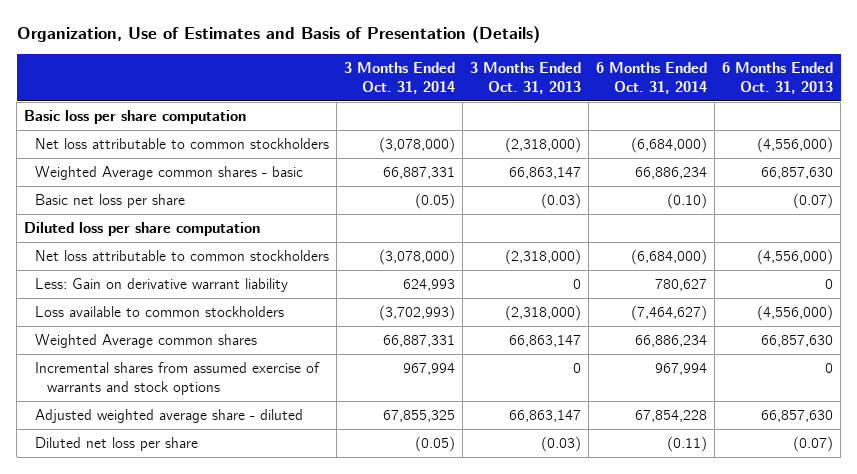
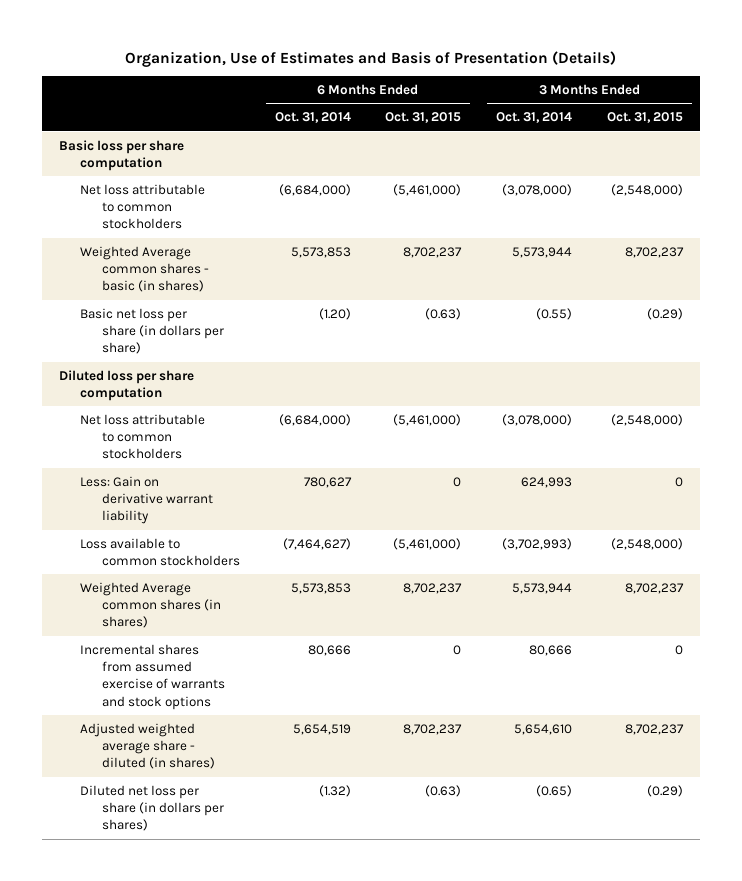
- | 3 Months Ended Oct. 31, 2014 | 3 Months Ended Oct. 31, 2013 | 6 Months Ended Oct. 31, 2014 | 6 Months Ended Oct. 31, 2013
+ | 6 Months Ended Oct. 31, 2014 | 6 Months Ended Oct. 31, 2015 | 3 Months Ended Oct. 31, 2014 | 3 Months Ended Oct. 31, 2015
- Weighted Average common shares - basic | 66,887,331 | 66,863,147 | 66,886,234 | 66,857,630
- Basic net loss per share | (0.05) | (0.03) | (0.10) | (0.07)
+ Weighted Average common shares - basic (in shares) | 5,573,853 | 8,702,237 | 5,573,944 | 8,702,237
+ Basic net loss per share (in dollars per share) | (1.20) | (0.63) | (0.55) | (0.29)
- Weighted Average common shares | 66,887,331 | 66,863,147 | 66,886,234 | 66,857,630
- Incremental shares from assumed exercise of warrants and stock options | 967,994 | 0 | 967,994 | 0
- Adjusted weighted average share - diluted | 67,855,325 | 66,863,147 | 67,854,228 | 66,857,630
- Diluted net loss per share | (0.05) | (0.03) | (0.11) | (0.07)
+ Weighted Average common shares (in shares) | 5,573,853 | 8,702,237 | 5,573,944 | 8,702,237
+ Incremental shares from assumed exercise of warrants and stock options | 80,666 | 0 | 80,666 | 0
+ Adjusted weighted average share - diluted (in shares) | 5,654,519 | 8,702,237 | 5,654,610 | 8,702,237
+ Diluted net loss per share (in dollars per shares) | (1.32) | (0.63) | (0.65) | (0.29)

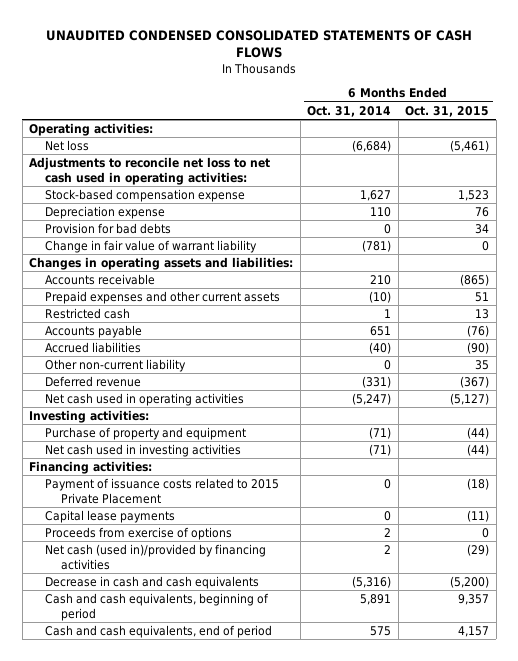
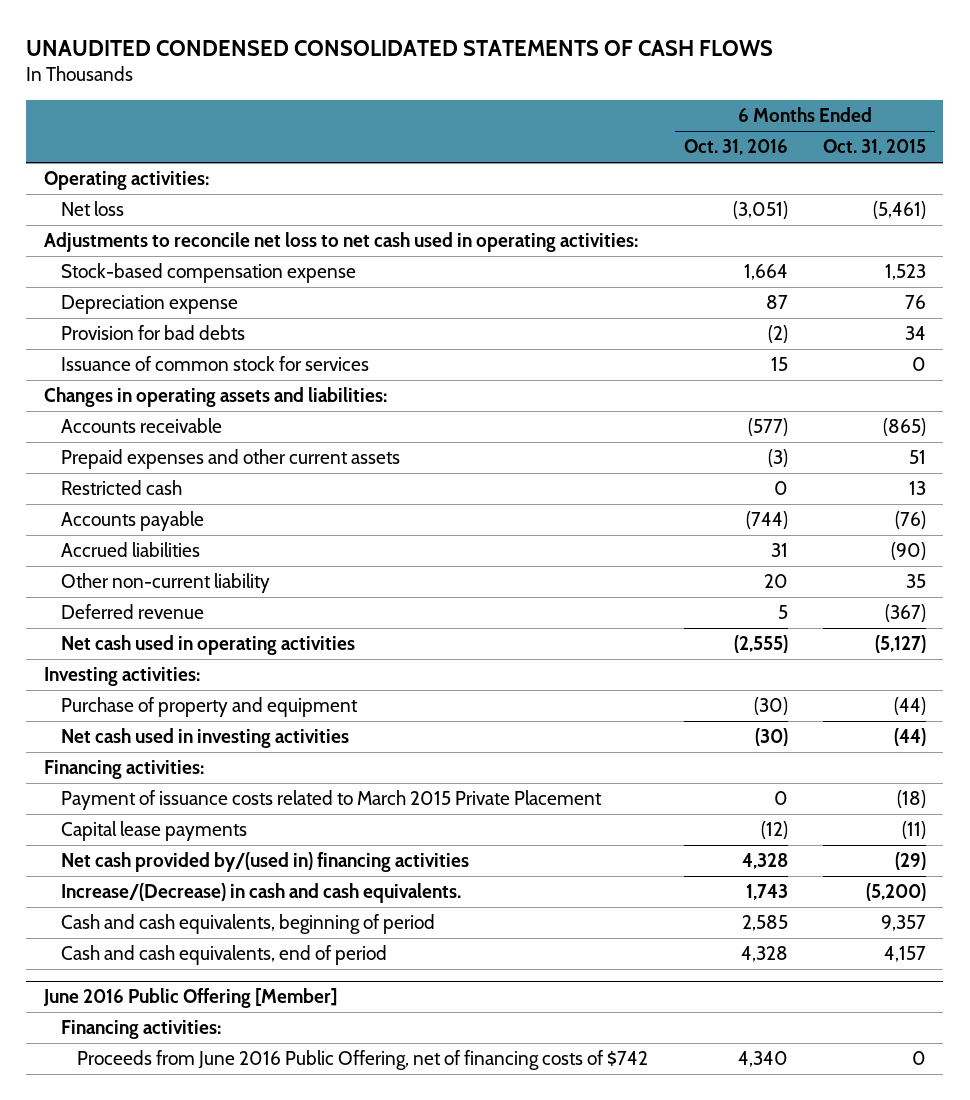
- | 6 Months Ended Oct. 31, 2014 | 6 Months Ended Oct. 31, 2015
+ | 6 Months Ended Oct. 31, 2016 | 6 Months Ended Oct. 31, 2015
- Change in fair value of warrant liability | (781) | 0
+ Issuance of common stock for services | 15 | 0
- Payment of issuance costs related to 2015 Private Placement | 0 | (18)
+ Payment of issuance costs related to March 2015 Private Placement | 0 | (18)
- Proceeds from exercise of options | 2 | 0
- Net cash (used in)/provided by financing activities | 2 | (29)
- Decrease in cash and cash equivalents | (5,316) | (5,200)
+ Net cash provided by/(used in) financing activities | 4,328 | (29)
+ Increase/(Decrease) in cash and cash equivalents. | 1,743 | (5,200)
+ June 2016 Public Offering [Member]
+ Financing activities:
+ Proceeds from June 2016 Public Offering, net of financing costs of $742 | 4,340 | 0

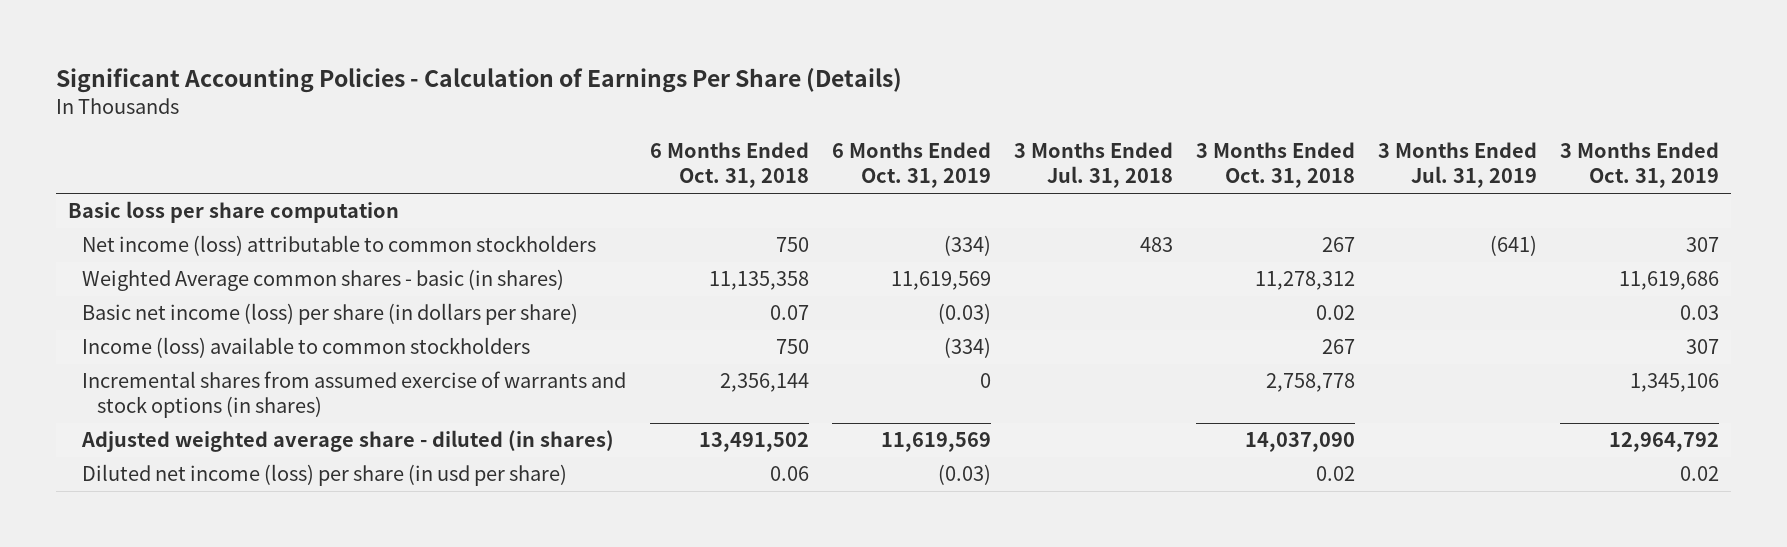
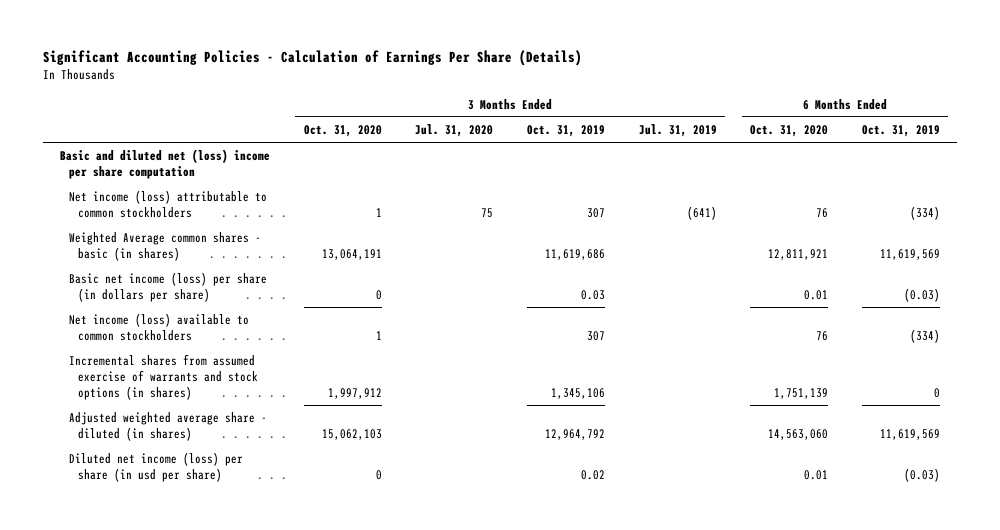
- | 6 Months Ended Oct. 31, 2018 | 6 Months Ended Oct. 31, 2019 | 3 Months Ended Jul. 31, 2018 | 3 Months Ended Oct. 31, 2018 | 3 Months Ended Jul. 31, 2019 | 3 Months Ended Oct. 31, 2019
+ | 3 Months Ended Oct. 31, 2020 | 3 Months Ended Jul. 31, 2020 | 3 Months Ended Oct. 31, 2019 | 3 Months Ended Jul. 31, 2019 | 6 Months Ended Oct. 31, 2020 | 6 Months Ended Oct. 31, 2019
- Basic loss per share computation
+ Basic and diluted net (loss) income per share computation
- Income (loss) available to common stockholders | 750 | (334) | | 267 | | 307
+ Net income (loss) available to common stockholders | 1 | | 307 | | 76 | (334)

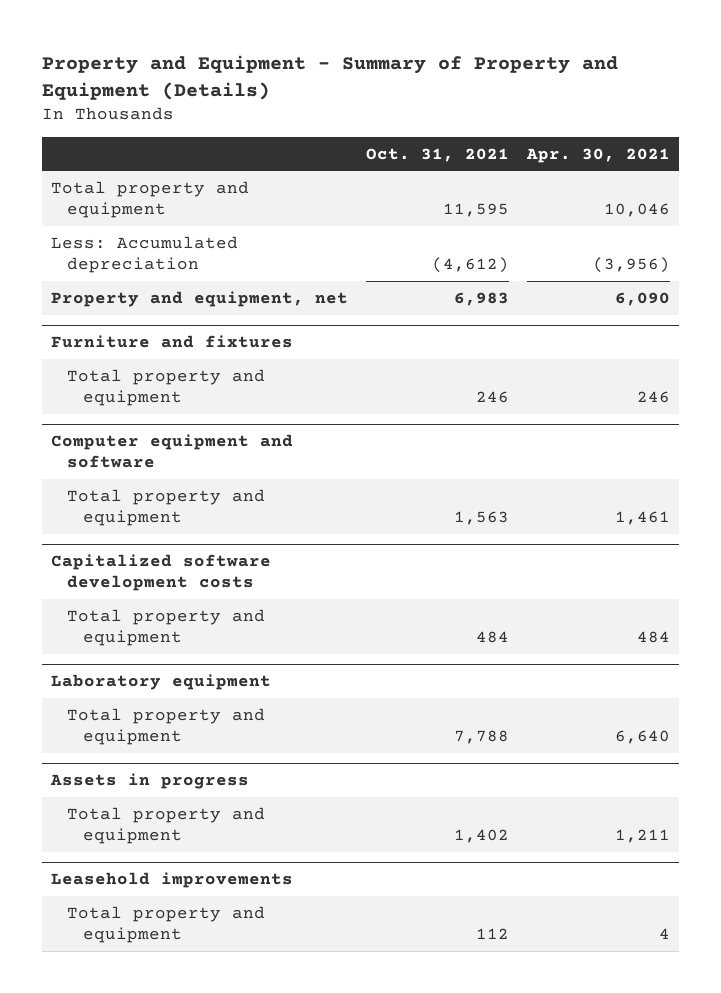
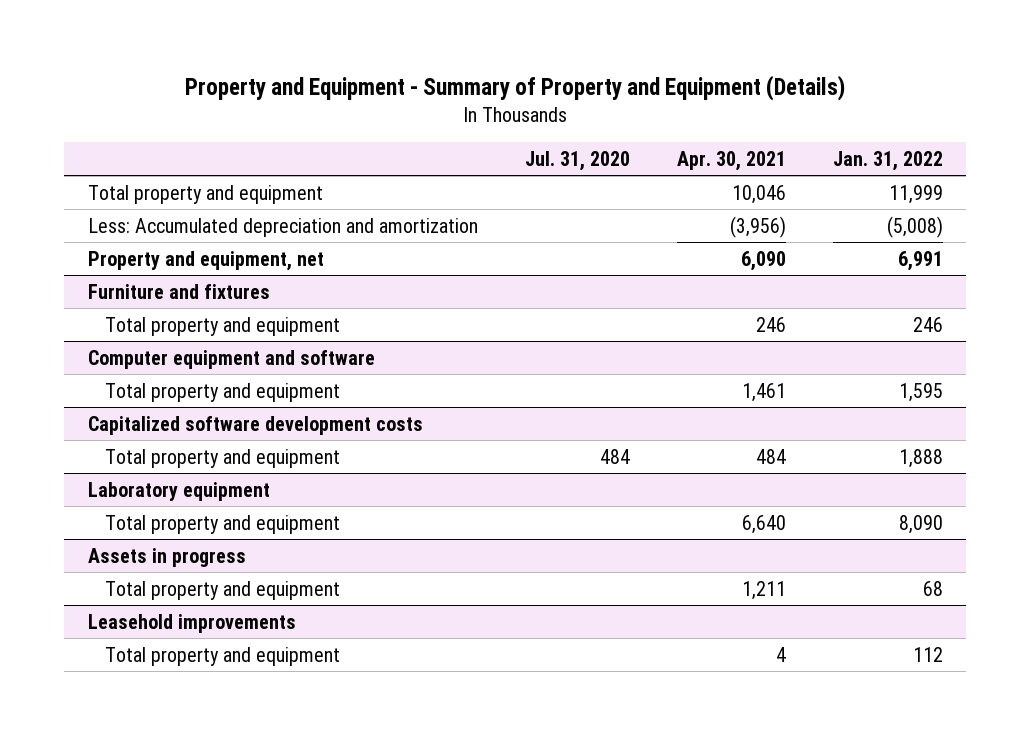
- | Oct. 31, 2021 | Apr. 30, 2021
+ | Jul. 31, 2020 | Apr. 30, 2021 | Jan. 31, 2022
- Less: Accumulated depreciation | (4,612) | (3,956)
+ Less: Accumulated depreciation and amortization | | (3,956) | (5,008)

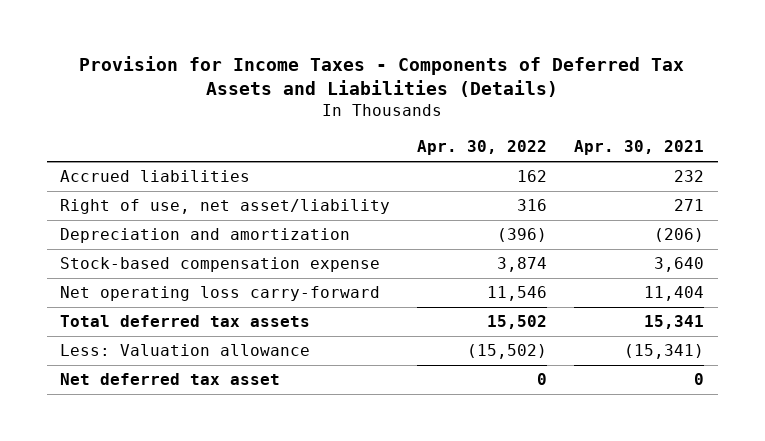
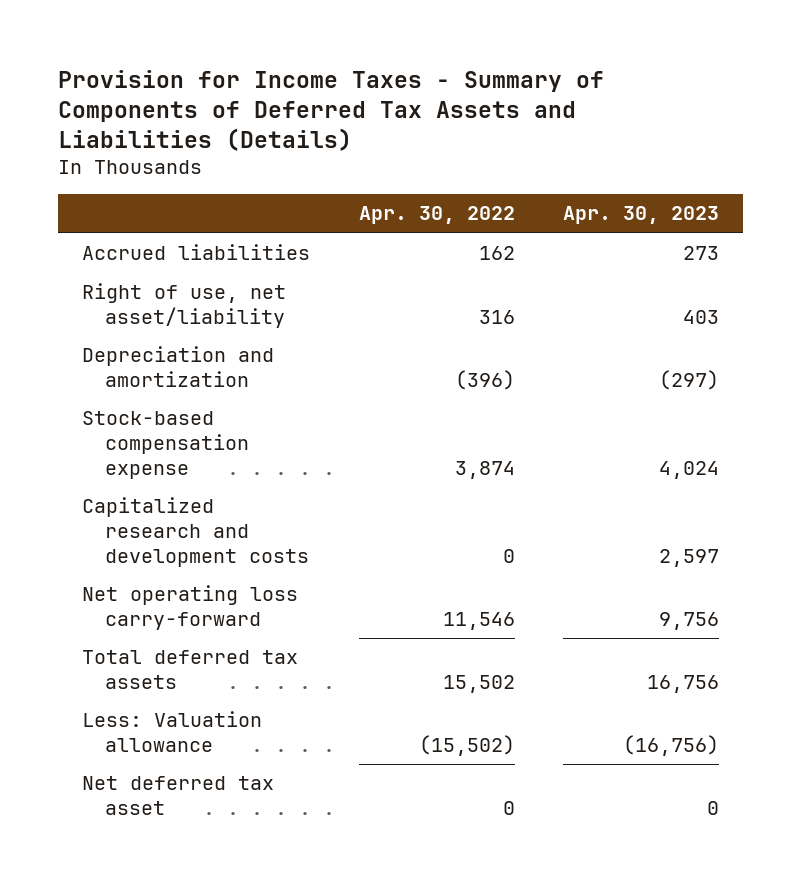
- Provision for Income Taxes - Components of Deferred Tax Assets and Liabilities (Details)
+ Provision for Income Taxes - Summary of Components of Deferred Tax Assets and Liabilities (Details)
- | Apr. 30, 2022 | Apr. 30, 2021
+ | Apr. 30, 2022 | Apr. 30, 2023
+ Capitalized research and development costs | 0 | 2,597

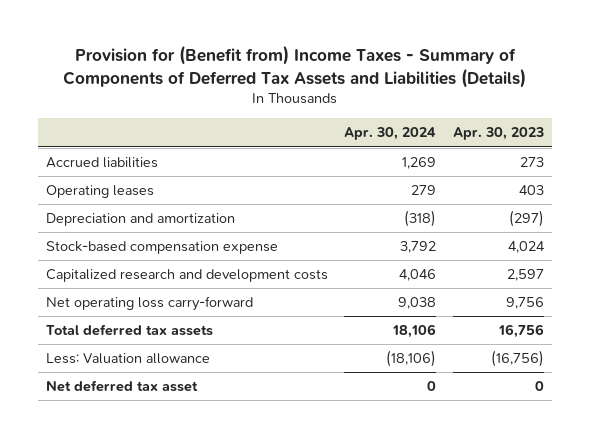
- Provision for Income Taxes - Summary of Components of Deferred Tax Assets and Liabilities (Details)
+ Provision for (Benefit from) Income Taxes - Summary of Components of Deferred Tax Assets and Liabilities (Details)
- | Apr. 30, 2022 | Apr. 30, 2023
+ | Apr. 30, 2024 | Apr. 30, 2023
- Right of use, net asset/liability | 316 | 403
+ Operating leases | 279 | 403

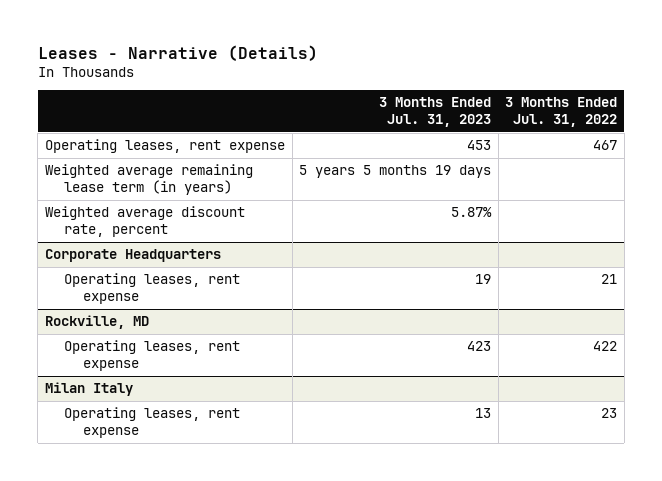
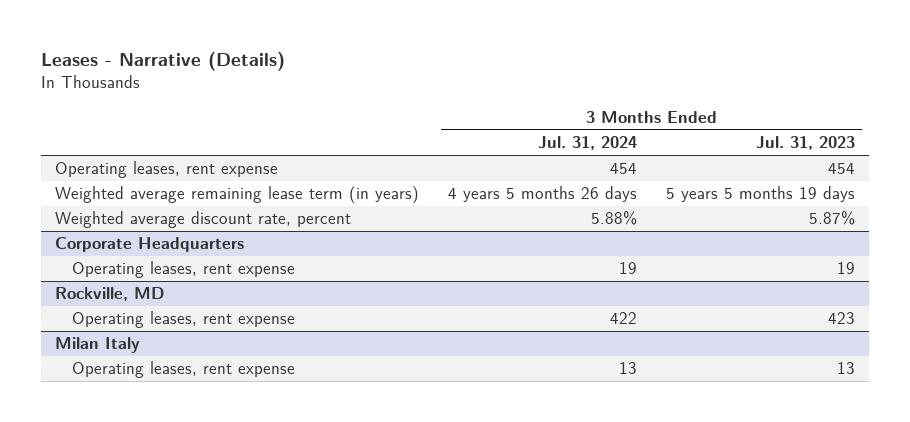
- | 3 Months Ended Jul. 31, 2023 | 3 Months Ended Jul. 31, 2022
+ | 3 Months Ended Jul. 31, 2024 | 3 Months Ended Jul. 31, 2023
- Operating leases, rent expense | 453 | 467
+ Operating leases, rent expense | 454 | 454

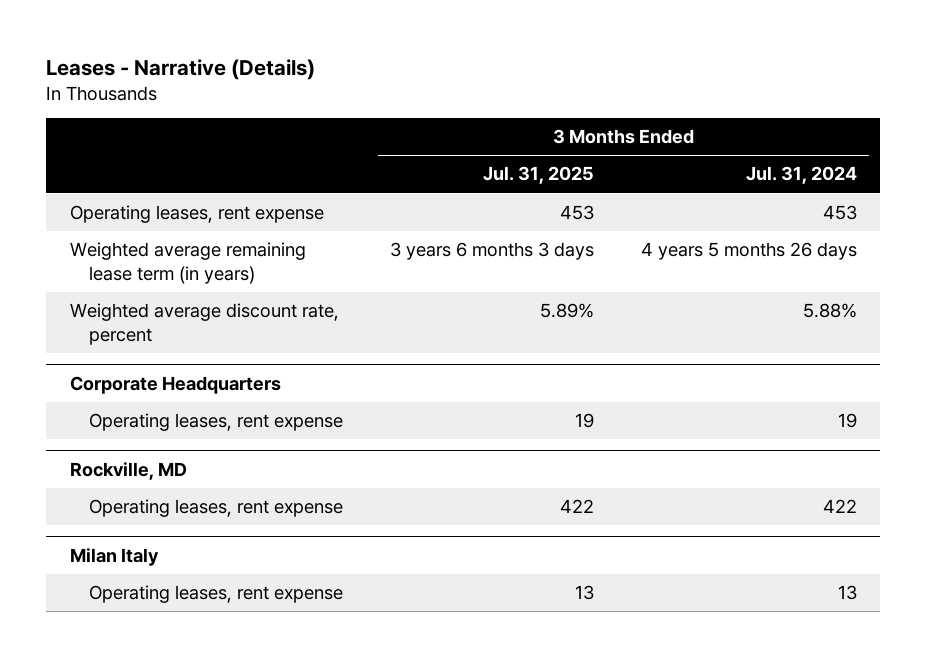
- | 3 Months Ended Jul. 31, 2024 | 3 Months Ended Jul. 31, 2023
+ | 3 Months Ended Jul. 31, 2025 | 3 Months Ended Jul. 31, 2024
- Operating leases, rent expense | 454 | 454
+ Operating leases, rent expense | 453 | 453

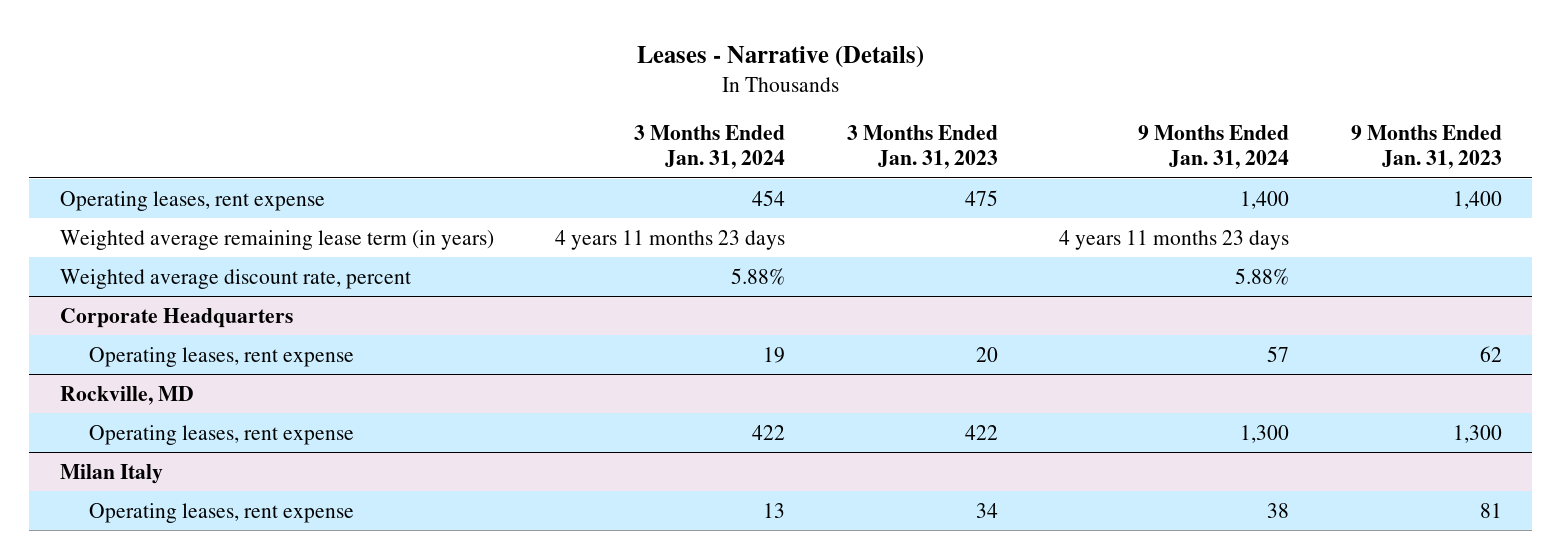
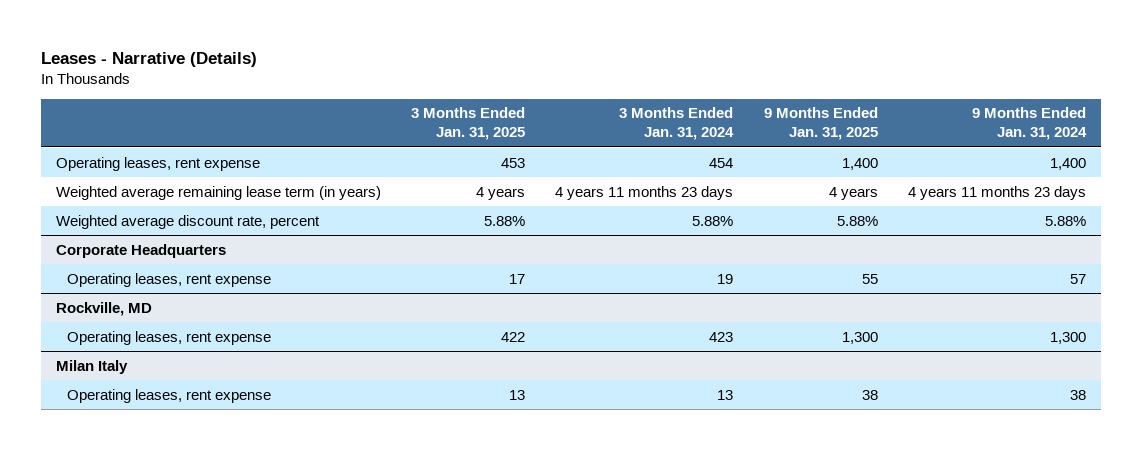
- | 3 Months Ended Jan. 31, 2024 | 3 Months Ended Jan. 31, 2023 | 9 Months Ended Jan. 31, 2024 | 9 Months Ended Jan. 31, 2023
+ | 3 Months Ended Jan. 31, 2025 | 3 Months Ended Jan. 31, 2024 | 9 Months Ended Jan. 31, 2025 | 9 Months Ended Jan. 31, 2024
@ Rockville, MD
- Operating leases, rent expense | 422 | 422 | 1,300 | 1,300
+ Operating leases, rent expense | 422 | 423 | 1,300 | 1,300

